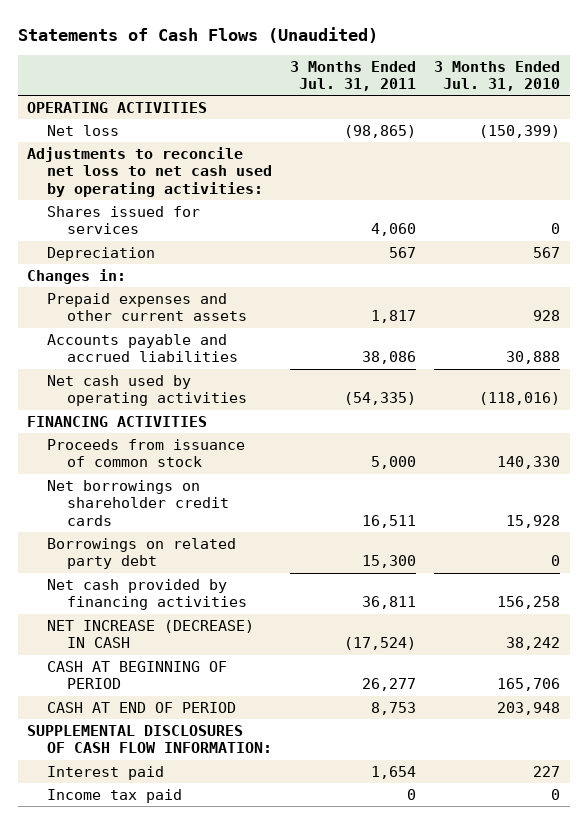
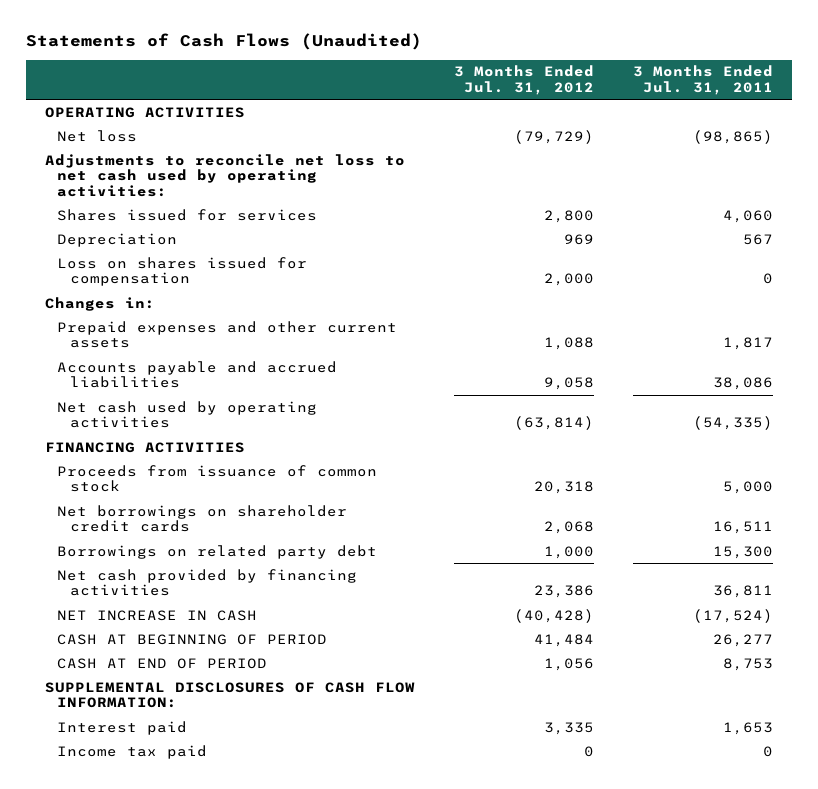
- | 3 Months Ended Jul. 31, 2011 | 3 Months Ended Jul. 31, 2010
+ | 3 Months Ended Jul. 31, 2012 | 3 Months Ended Jul. 31, 2011
+ Loss on shares issued for compensation | 2,000 | 0
- NET INCREASE (DECREASE) IN CASH | (17,524) | 38,242
+ NET INCREASE IN CASH | (40,428) | (17,524)
- Interest paid | 1,654 | 227
+ Interest paid | 3,335 | 1,653

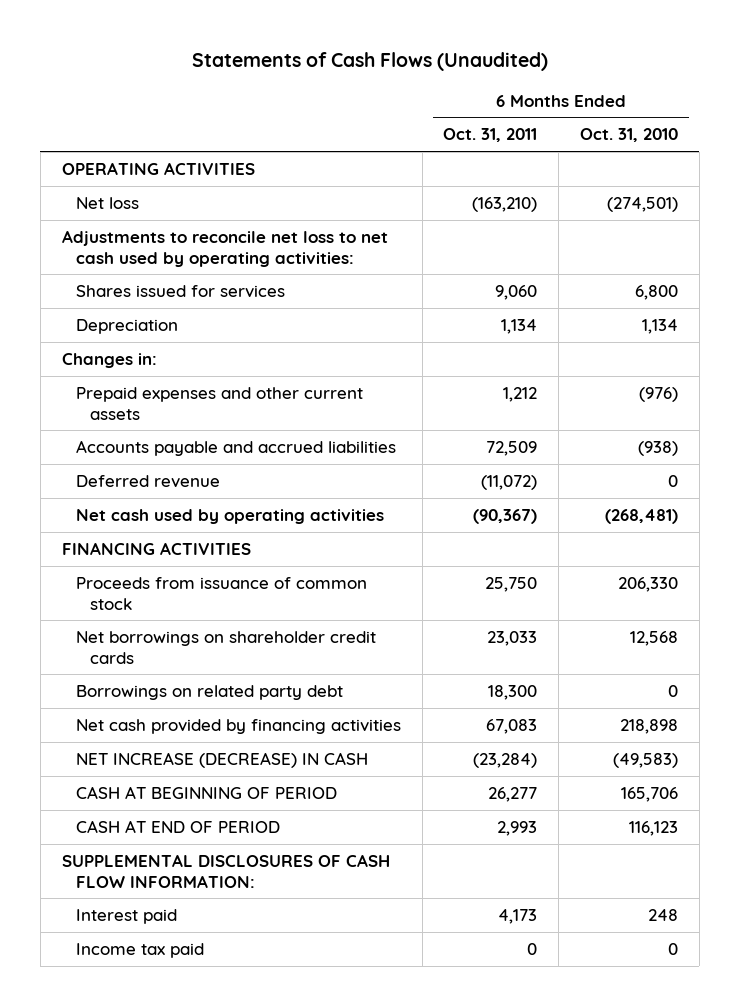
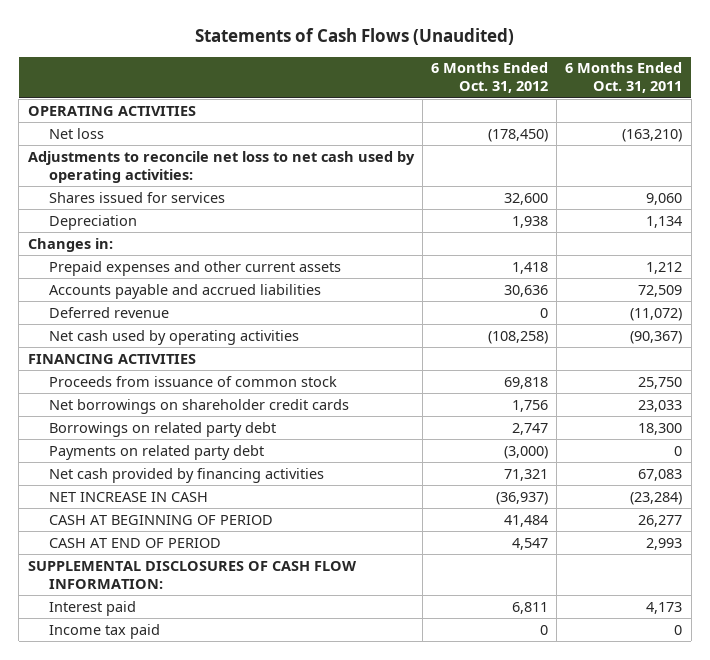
- | 6 Months Ended Oct. 31, 2011 | 6 Months Ended Oct. 31, 2010
+ | 6 Months Ended Oct. 31, 2012 | 6 Months Ended Oct. 31, 2011
+ Payments on related party debt | (3,000) | 0
- NET INCREASE (DECREASE) IN CASH | (23,284) | (49,583)
+ NET INCREASE IN CASH | (36,937) | (23,284)

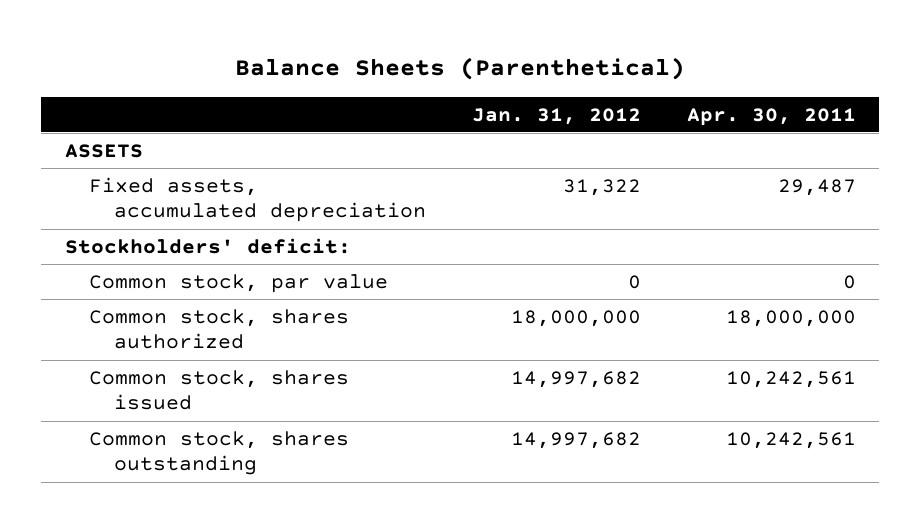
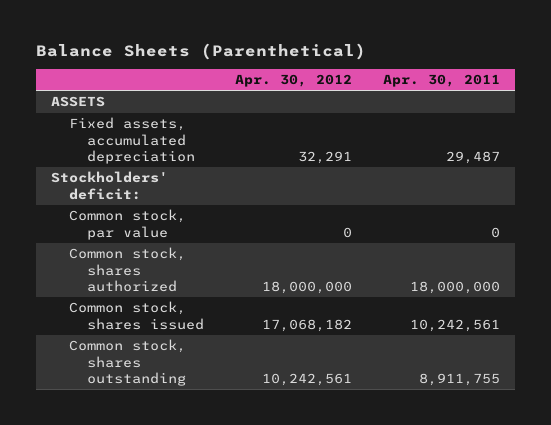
- | Jan. 31, 2012 | Apr. 30, 2011
+ | Apr. 30, 2012 | Apr. 30, 2011
- Common stock, shares outstanding | 14,997,682 | 10,242,561
+ Common stock, shares outstanding | 10,242,561 | 8,911,755

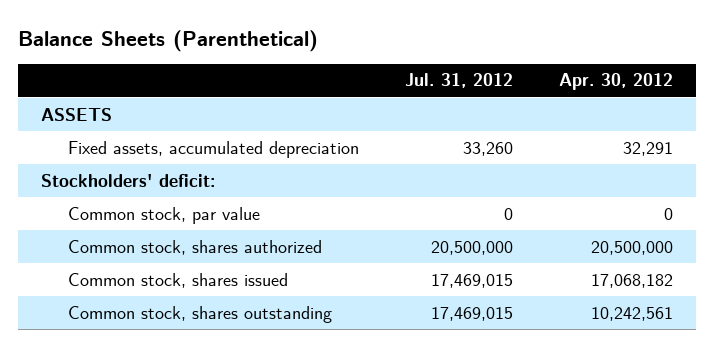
- | Apr. 30, 2012 | Apr. 30, 2011
+ | Jul. 31, 2012 | Apr. 30, 2012
- Common stock, shares authorized | 18,000,000 | 18,000,000
+ Common stock, shares authorized | 20,500,000 | 20,500,000

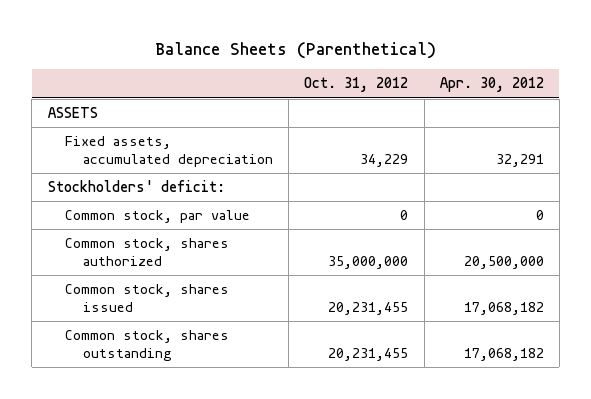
- | Jul. 31, 2012 | Apr. 30, 2012
+ | Oct. 31, 2012 | Apr. 30, 2012
- Common stock, shares outstanding | 17,469,015 | 10,242,561
+ Common stock, shares outstanding | 20,231,455 | 17,068,182

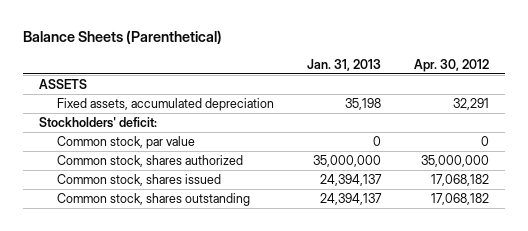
- | Oct. 31, 2012 | Apr. 30, 2012
+ | Jan. 31, 2013 | Apr. 30, 2012
- Common stock, shares authorized | 35,000,000 | 20,500,000
+ Common stock, shares authorized | 35,000,000 | 35,000,000

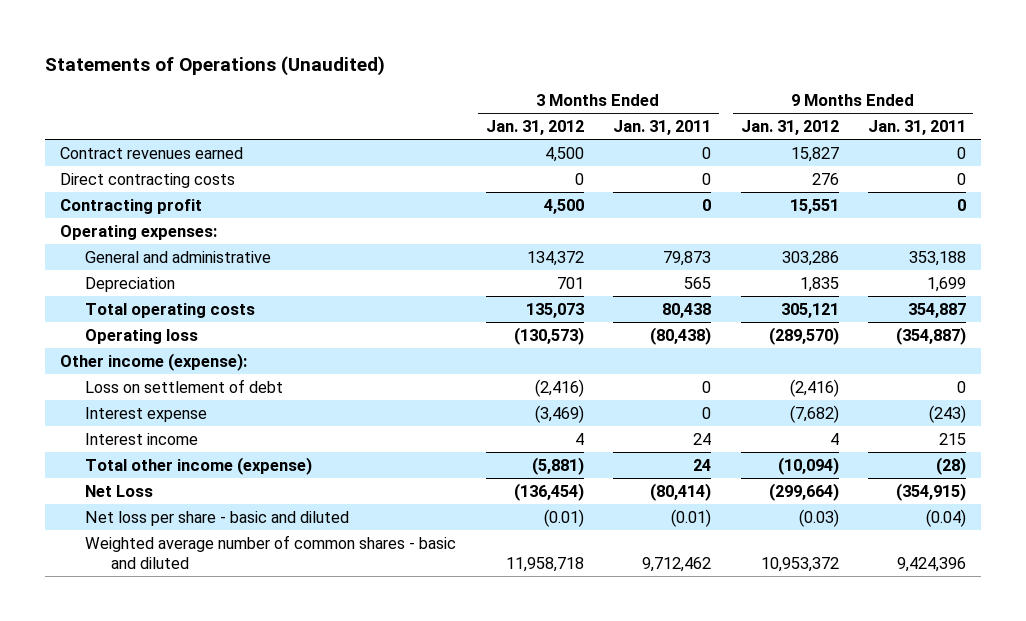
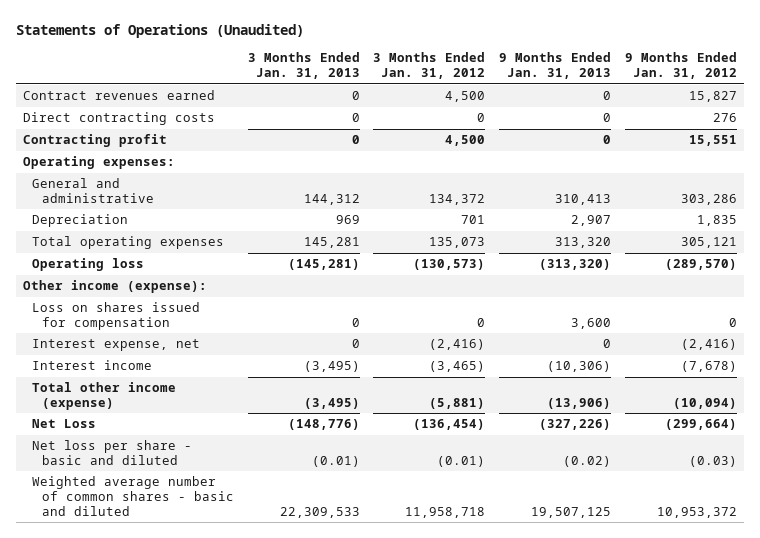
- | 3 Months Ended Jan. 31, 2012 | 3 Months Ended Jan. 31, 2011 | 9 Months Ended Jan. 31, 2012 | 9 Months Ended Jan. 31, 2011
+ | 3 Months Ended Jan. 31, 2013 | 3 Months Ended Jan. 31, 2012 | 9 Months Ended Jan. 31, 2013 | 9 Months Ended Jan. 31, 2012
- Total operating costs | 135,073 | 80,438 | 305,121 | 354,887
+ Total operating expenses | 145,281 | 135,073 | 313,320 | 305,121
- Loss on settlement of debt | (2,416) | 0 | (2,416) | 0
- Interest expense | (3,469) | 0 | (7,682) | (243)
- Interest income | 4 | 24 | 4 | 215
+ Loss on shares issued for compensation | 0 | 0 | 3,600 | 0
+ Interest expense, net | 0 | (2,416) | 0 | (2,416)
+ Interest income | (3,495) | (3,465) | (10,306) | (7,678)

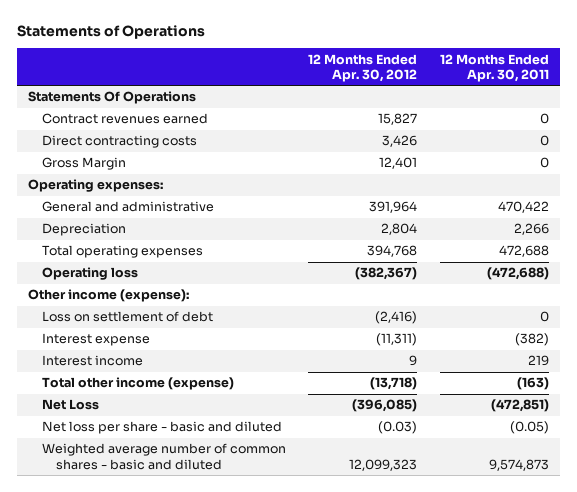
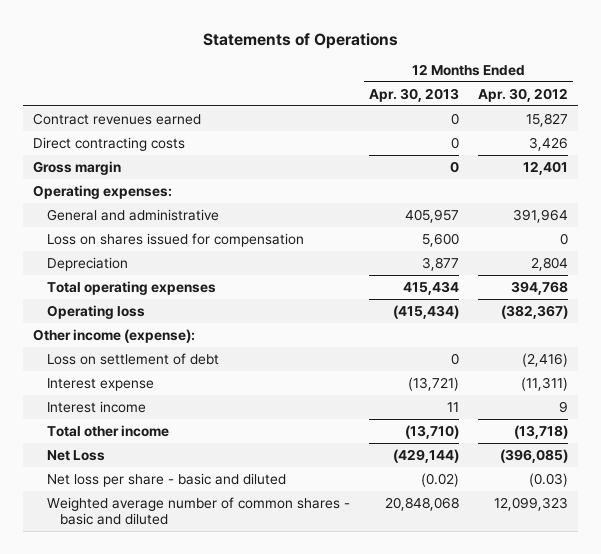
- | 12 Months Ended Apr. 30, 2012 | 12 Months Ended Apr. 30, 2011
+ | 12 Months Ended Apr. 30, 2013 | 12 Months Ended Apr. 30, 2012
- Statements Of Operations
- Gross Margin | 12,401 | 0
+ Gross margin | 0 | 12,401
+ Loss on shares issued for compensation | 5,600 | 0
- Total other income (expense) | (13,718) | (163)
+ Total other income | (13,710) | (13,718)

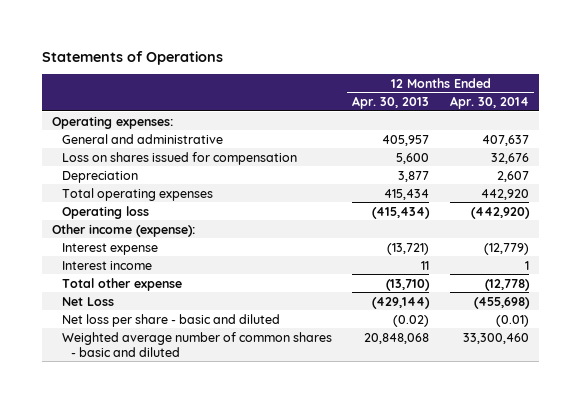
- | 12 Months Ended Apr. 30, 2013 | 12 Months Ended Apr. 30, 2012
+ | 12 Months Ended Apr. 30, 2013 | 12 Months Ended Apr. 30, 2014
- Contract revenues earned | 0 | 15,827
- Direct contracting costs | 0 | 3,426
- Gross margin | 0 | 12,401
- Loss on settlement of debt | 0 | (2,416)
- Total other income | (13,710) | (13,718)
+ Total other expense | (13,710) | (12,778)

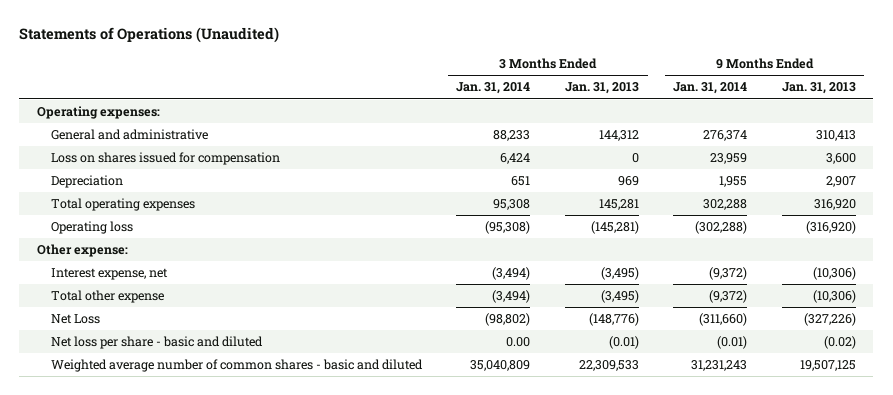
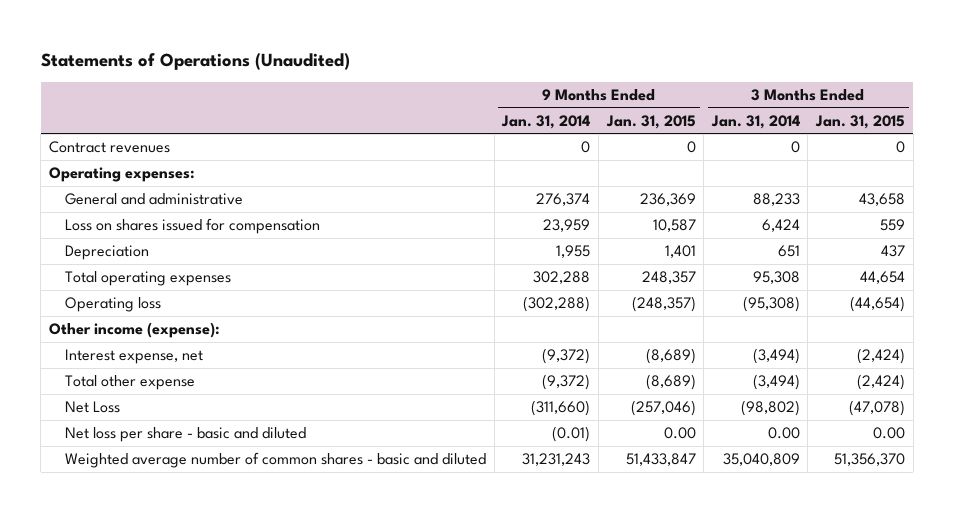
- | 3 Months Ended Jan. 31, 2014 | 3 Months Ended Jan. 31, 2013 | 9 Months Ended Jan. 31, 2014 | 9 Months Ended Jan. 31, 2013
+ | 9 Months Ended Jan. 31, 2014 | 9 Months Ended Jan. 31, 2015 | 3 Months Ended Jan. 31, 2014 | 3 Months Ended Jan. 31, 2015
+ Contract revenues | 0 | 0 | 0 | 0
- Other expense:
+ Other income (expense):

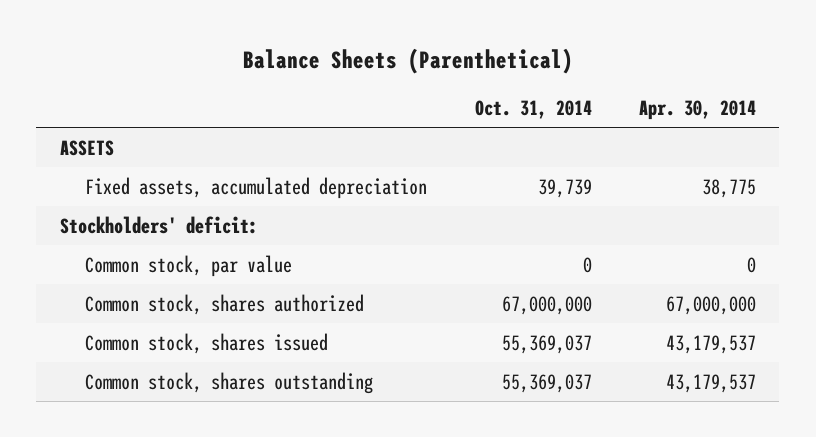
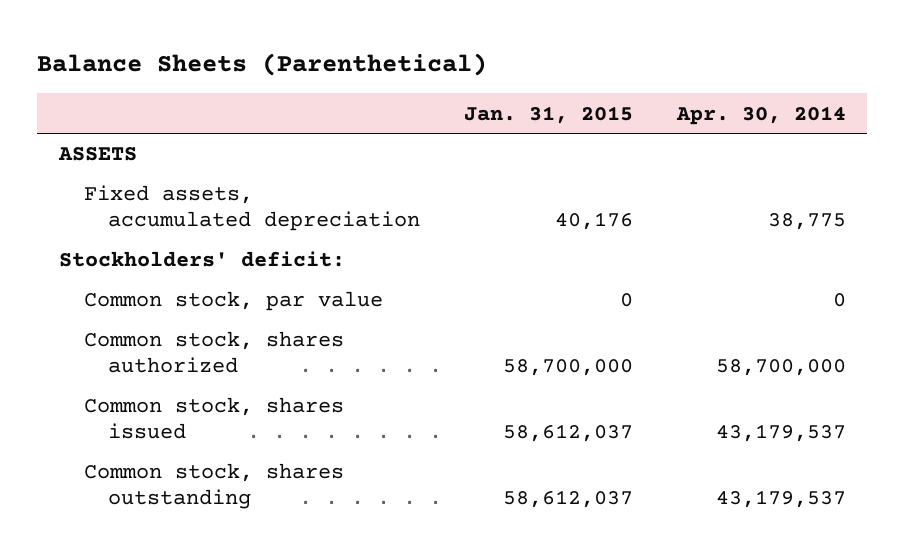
- | Oct. 31, 2014 | Apr. 30, 2014
+ | Jan. 31, 2015 | Apr. 30, 2014
- Common stock, shares authorized | 67,000,000 | 67,000,000
+ Common stock, shares authorized | 58,700,000 | 58,700,000

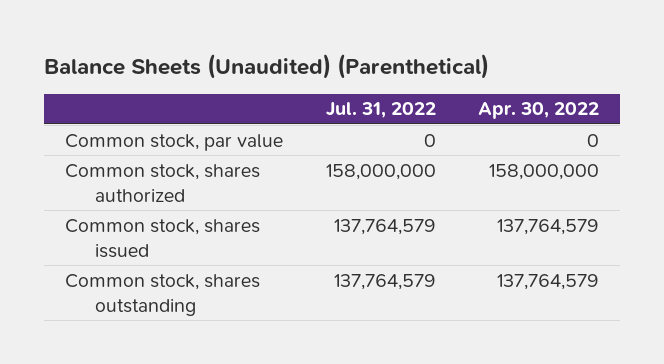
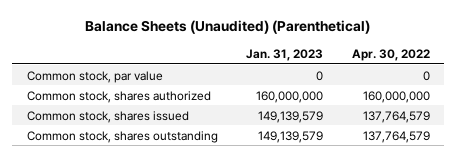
- | Jul. 31, 2022 | Apr. 30, 2022
+ | Jan. 31, 2023 | Apr. 30, 2022
- Common stock, shares authorized | 158,000,000 | 158,000,000
+ Common stock, shares authorized | 160,000,000 | 160,000,000

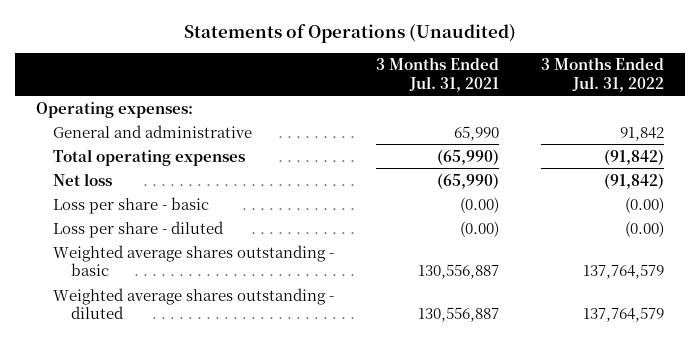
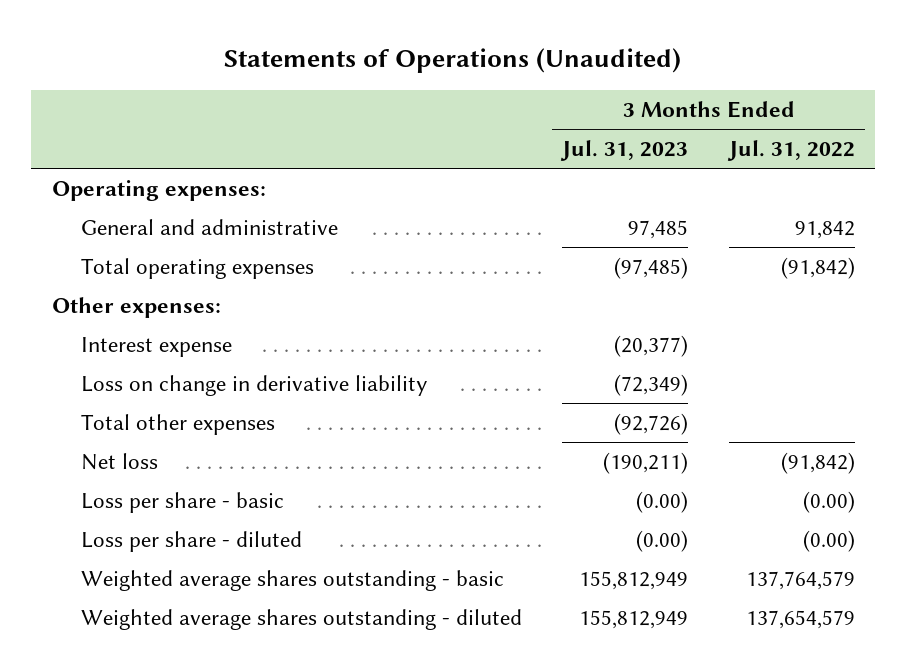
- | 3 Months Ended Jul. 31, 2021 | 3 Months Ended Jul. 31, 2022
+ | 3 Months Ended Jul. 31, 2023 | 3 Months Ended Jul. 31, 2022
+ Other expenses:
+ Interest expense | (20,377) |
+ Loss on change in derivative liability | (72,349) |
+ Total other expenses | (92,726) |
- Weighted average shares outstanding - diluted | 130,556,887 | 137,764,579
+ Weighted average shares outstanding - diluted | 155,812,949 | 137,654,579

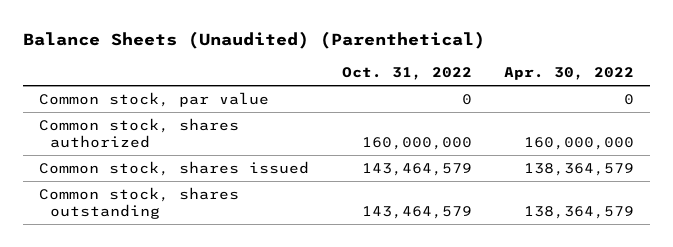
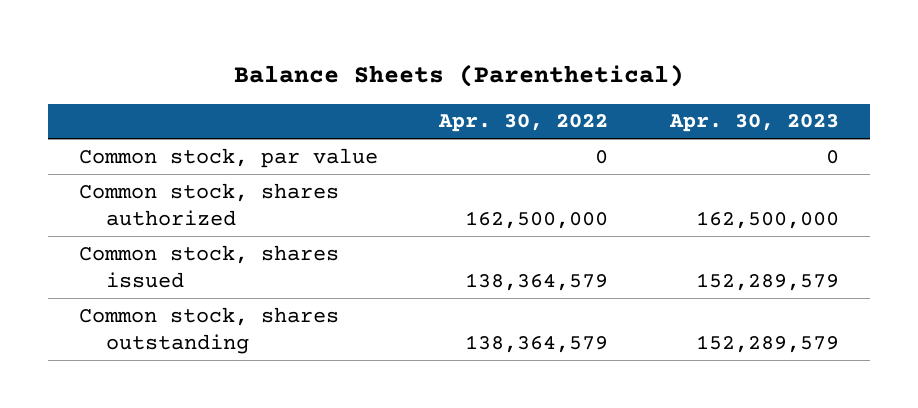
- Balance Sheets (Unaudited) (Parenthetical)
+ Balance Sheets (Parenthetical)
- | Oct. 31, 2022 | Apr. 30, 2022
+ | Apr. 30, 2022 | Apr. 30, 2023
- Common stock, shares authorized | 160,000,000 | 160,000,000
+ Common stock, shares authorized | 162,500,000 | 162,500,000

